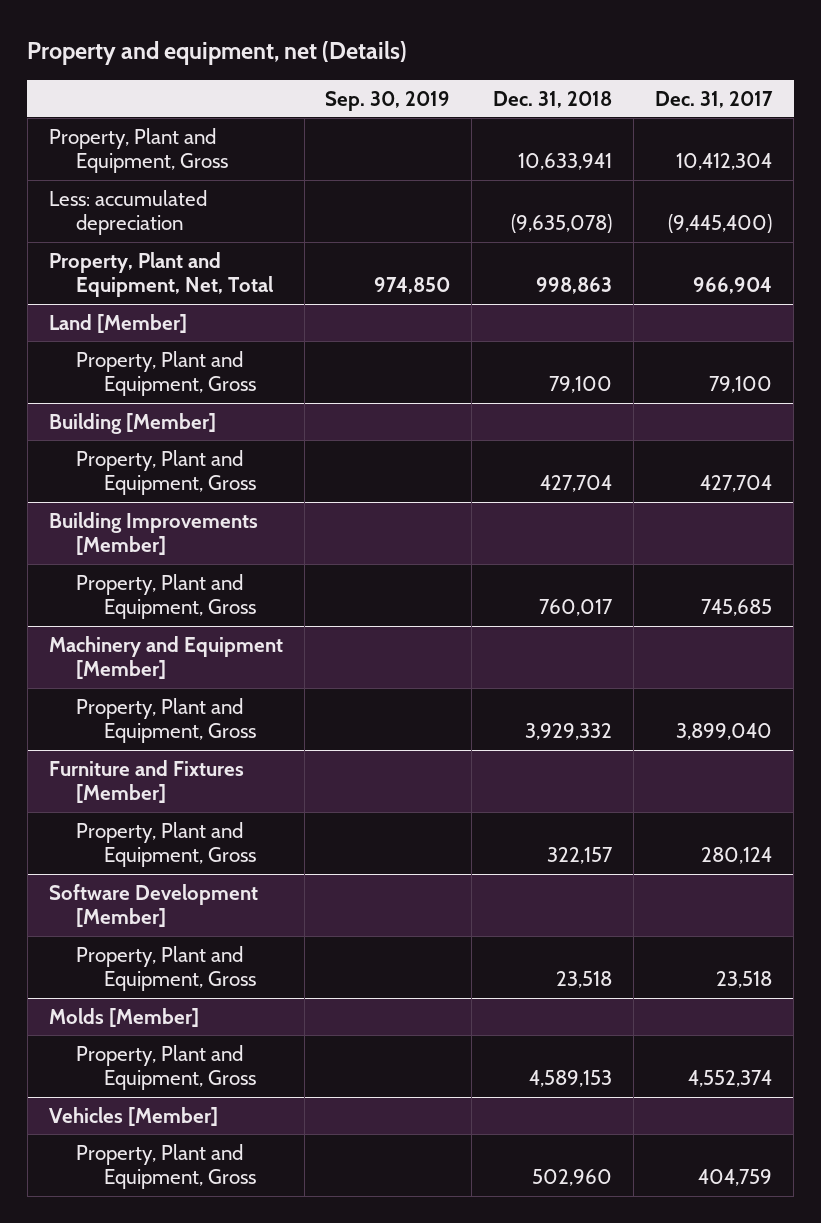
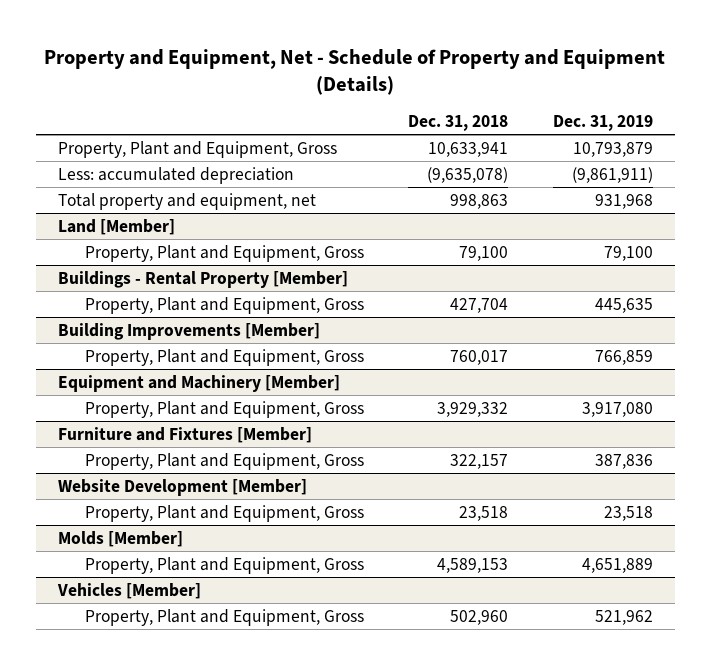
- Property and equipment, net (Details)
+ Property and Equipment, Net - Schedule of Property and Equipment (Details)
- | Sep. 30, 2019 | Dec. 31, 2018 | Dec. 31, 2017
+ | Dec. 31, 2018 | Dec. 31, 2019
- Property, Plant and Equipment, Net, Total | 974,850 | 998,863 | 966,904
+ Total property and equipment, net | 998,863 | 931,968
- Building [Member]
+ Buildings - Rental Property [Member]
- Machinery and Equipment [Member]
+ Equipment and Machinery [Member]
- Software Development [Member]
+ Website Development [Member]

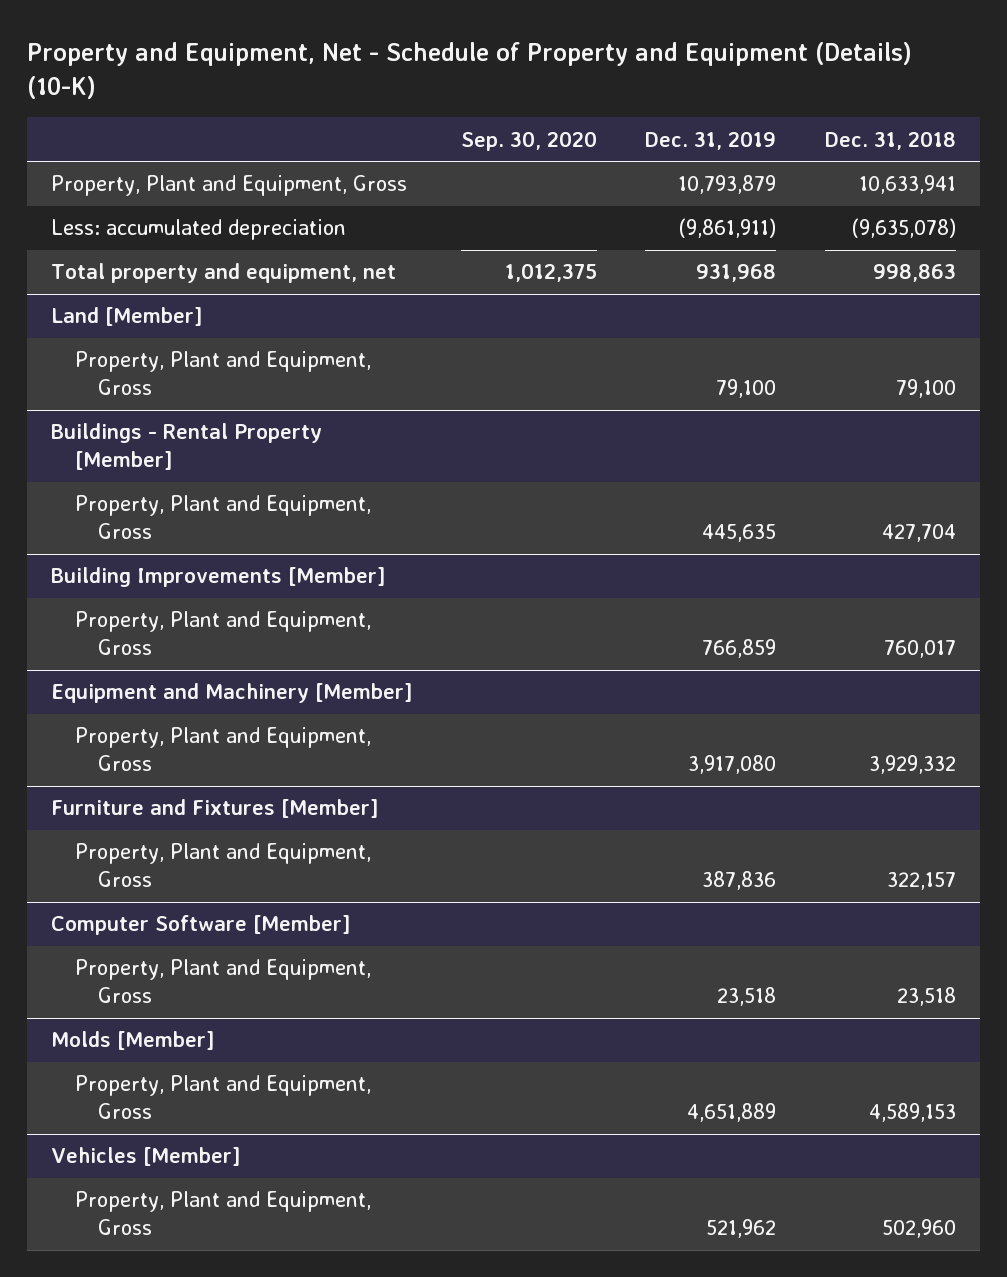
- Property and Equipment, Net - Schedule of Property and Equipment (Details)
+ Property and Equipment, Net - Schedule of Property and Equipment (Details) (10-K)
- | Dec. 31, 2018 | Dec. 31, 2019
+ | Sep. 30, 2020 | Dec. 31, 2019 | Dec. 31, 2018
- Website Development [Member]
+ Computer Software [Member]

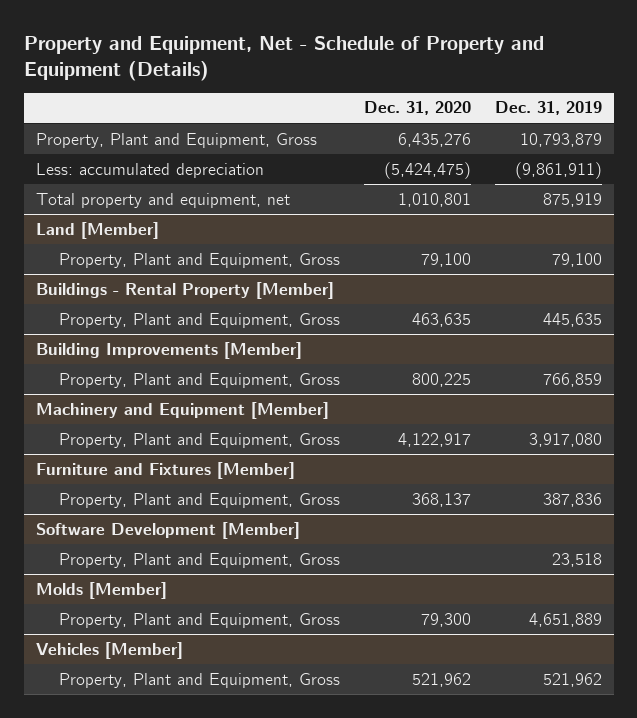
- Property and Equipment, Net - Schedule of Property and Equipment (Details) (10-K)
+ Property and Equipment, Net - Schedule of Property and Equipment (Details)
- | Sep. 30, 2020 | Dec. 31, 2019 | Dec. 31, 2018
+ | Dec. 31, 2020 | Dec. 31, 2019
- Total property and equipment, net | 1,012,375 | 931,968 | 998,863
+ Total property and equipment, net | 1,010,801 | 875,919
- Equipment and Machinery [Member]
+ Machinery and Equipment [Member]
- Computer Software [Member]
+ Software Development [Member]

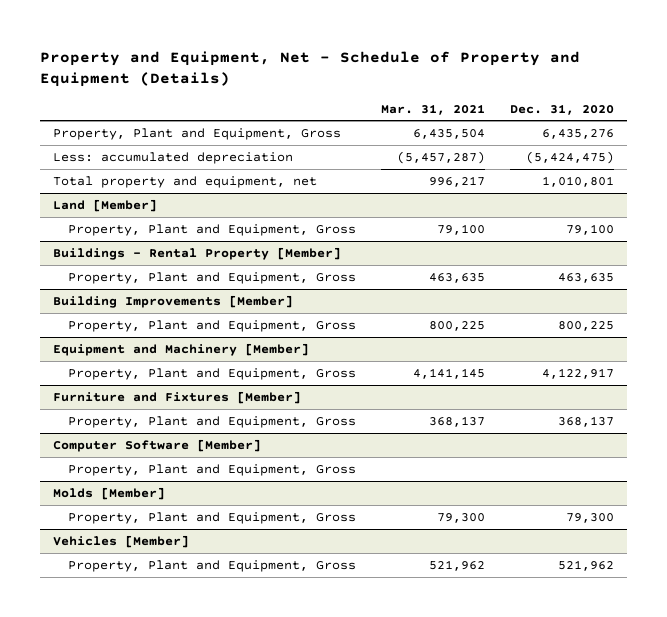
- | Dec. 31, 2020 | Dec. 31, 2019
+ | Mar. 31, 2021 | Dec. 31, 2020
- Machinery and Equipment [Member]
+ Equipment and Machinery [Member]
- Software Development [Member]
+ Computer Software [Member]

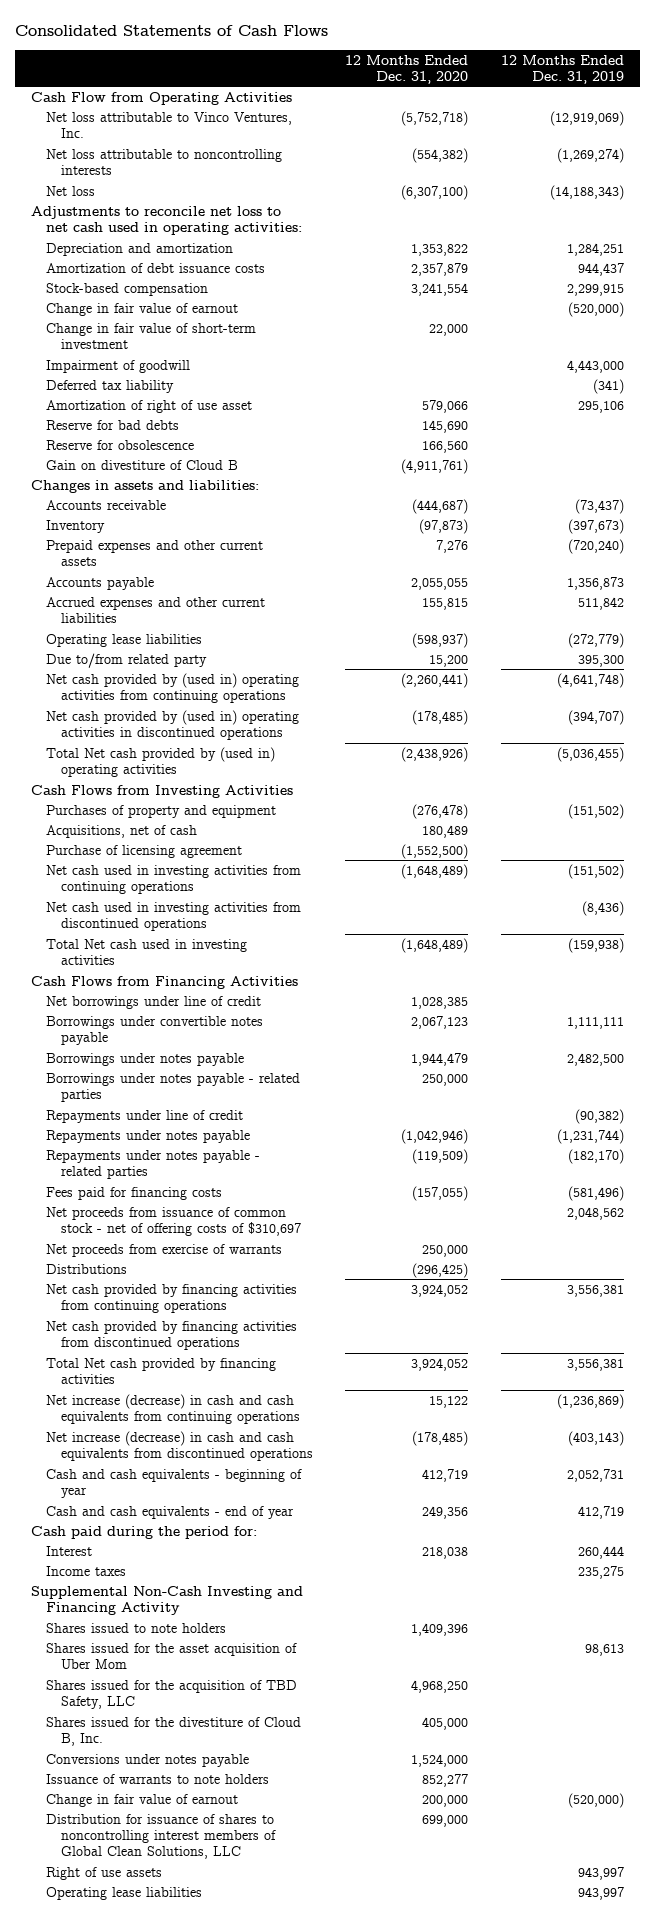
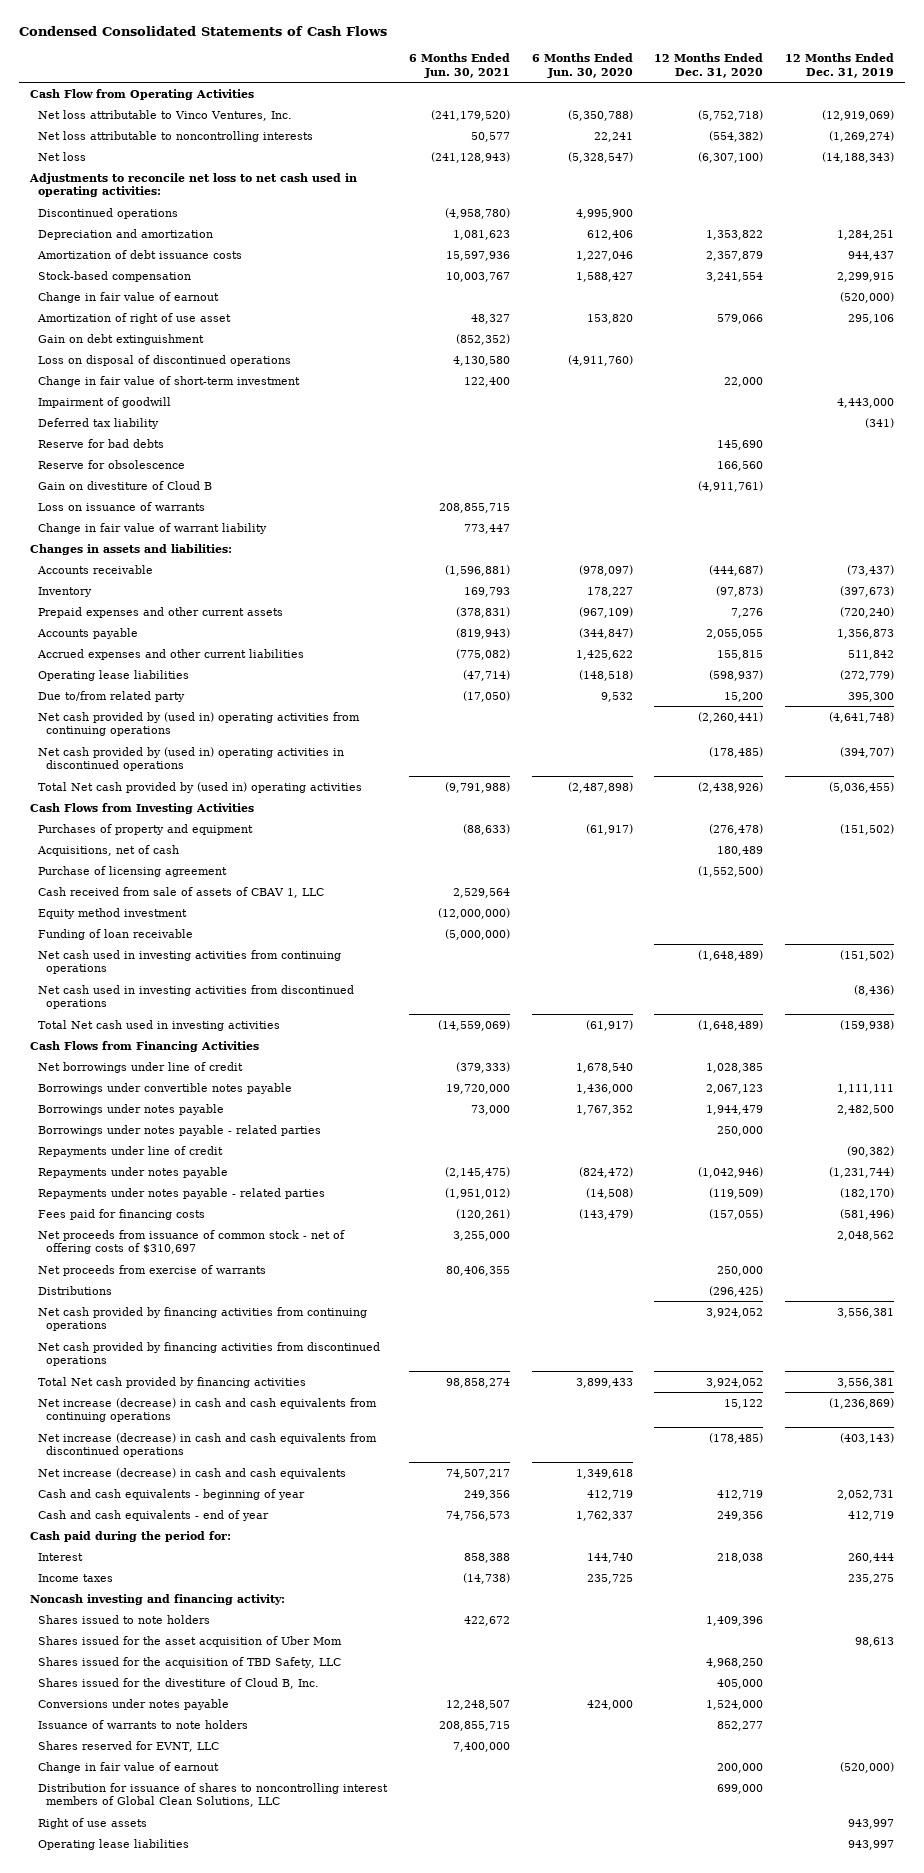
- Consolidated Statements of Cash Flows
+ Condensed Consolidated Statements of Cash Flows
- | 12 Months Ended Dec. 31, 2020 | 12 Months Ended Dec. 31, 2019
+ | 6 Months Ended Jun. 30, 2021 | 6 Months Ended Jun. 30, 2020 | 12 Months Ended Dec. 31, 2020 | 12 Months Ended Dec. 31, 2019
+ Discontinued operations | (4,958,780) | 4,995,900 | |
moved up: Amortization of right of use asset | 48,327 | 153,820 | 579,066 | 295,106
+ Gain on debt extinguishment | (852,352) | | |
+ Loss on disposal of discontinued operations | 4,130,580 | (4,911,760) | |
+ Loss on issuance of warrants | 208,855,715 | | |
+ Change in fair value of warrant liability | 773,447 | | |
+ Cash received from sale of assets of CBAV 1, LLC | 2,529,564 | | |
+ Equity method investment | (12,000,000) | | |
+ Funding of loan receivable | (5,000,000) | | |
+ Net increase (decrease) in cash and cash equivalents | 74,507,217 | 1,349,618 | |
- Supplemental Non-Cash Investing and Financing Activity
+ Noncash investing and financing activity:
+ Shares reserved for EVNT, LLC | 7,400,000 | | |

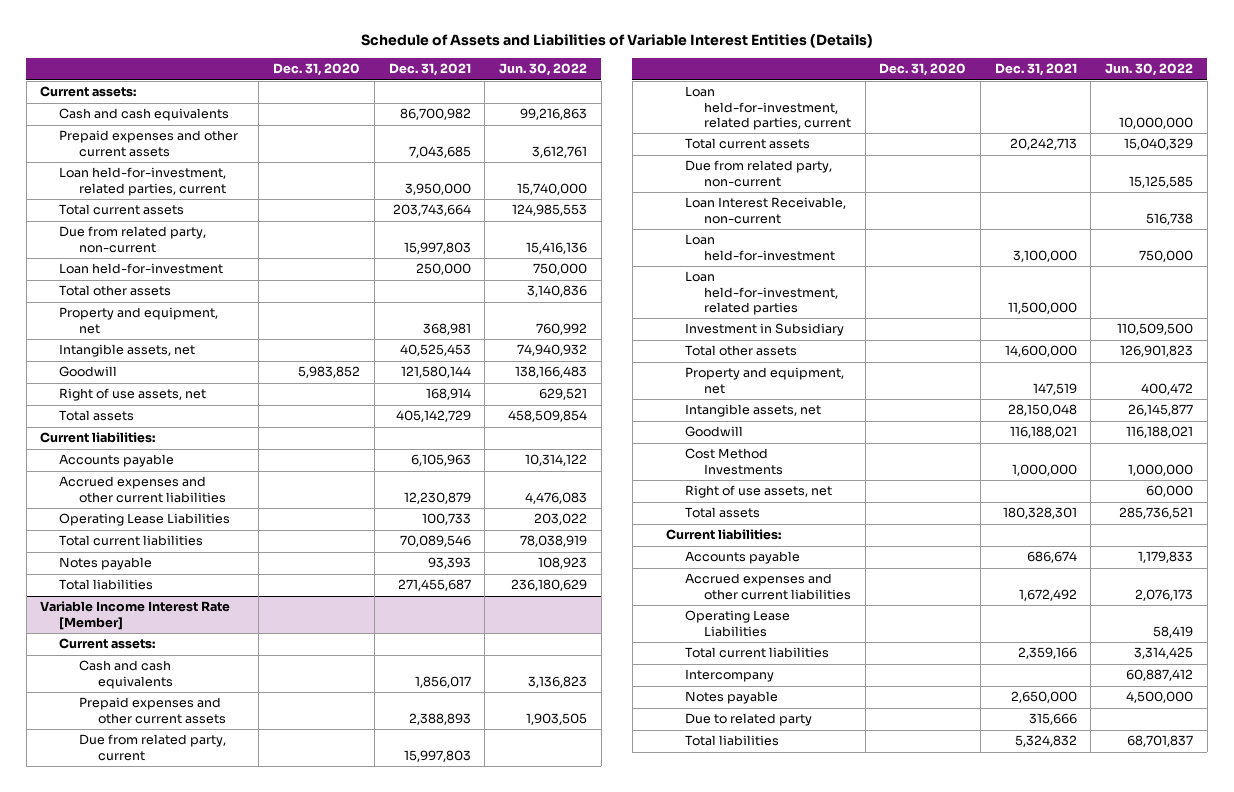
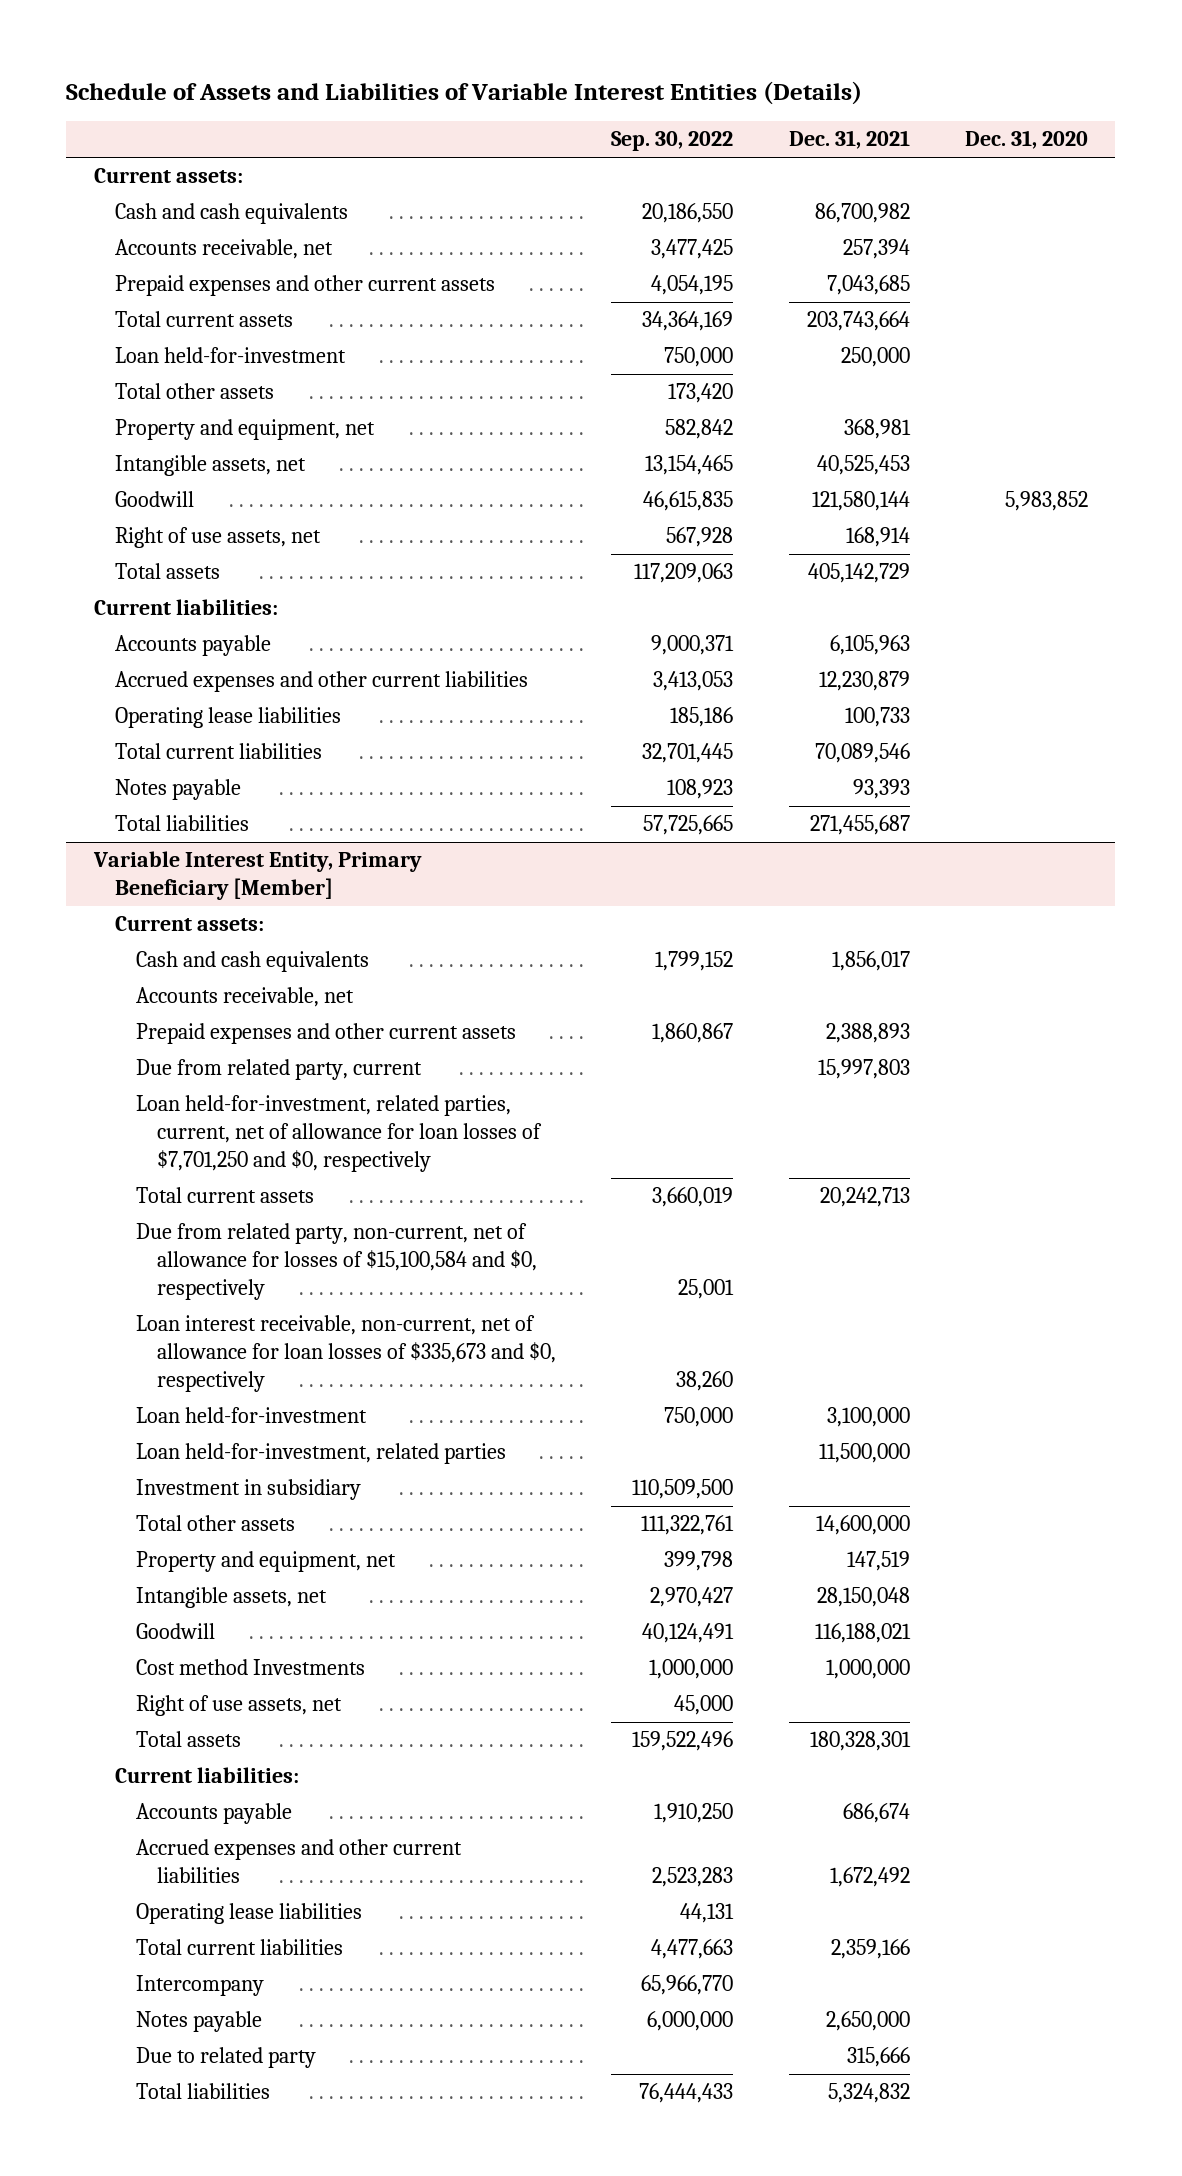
- | Dec. 31, 2020 | Dec. 31, 2021 | Jun. 30, 2022
+ | Sep. 30, 2022 | Dec. 31, 2021 | Dec. 31, 2020
+ Accounts receivable, net | 3,477,425 | 257,394 |
- Loan held-for-investment, related parties, current | | 3,950,000 | 15,740,000
- Due from related party, non-current | | 15,997,803 | 15,416,136
- Operating Lease Liabilities | | 100,733 | 203,022
+ Operating lease liabilities | 185,186 | 100,733 |
- Variable Income Interest Rate [Member]
+ Variable Interest Entity, Primary Beneficiary [Member]
+ Accounts receivable, net
- Loan held-for-investment, related parties, current | | | 10,000,000
+ Loan held-for-investment, related parties, current, net of allowance for loan losses of $7,701,250 and $0, respectively
- Due from related party, non-current | | | 15,125,585
- Loan Interest Receivable, non-current | | | 516,738
+ Due from related party, non-current, net of allowance for losses of $15,100,584 and $0, respectively | 25,001 | |
+ Loan interest receivable, non-current, net of allowance for loan losses of $335,673 and $0, respectively | 38,260 | |
- Investment in Subsidiary | | | 110,509,500
+ Investment in subsidiary | 110,509,500 | |
- Cost Method Investments | | 1,000,000 | 1,000,000
+ Cost method Investments | 1,000,000 | 1,000,000 |
- Operating Lease Liabilities | | | 58,419
+ Operating lease liabilities | 44,131 | |

